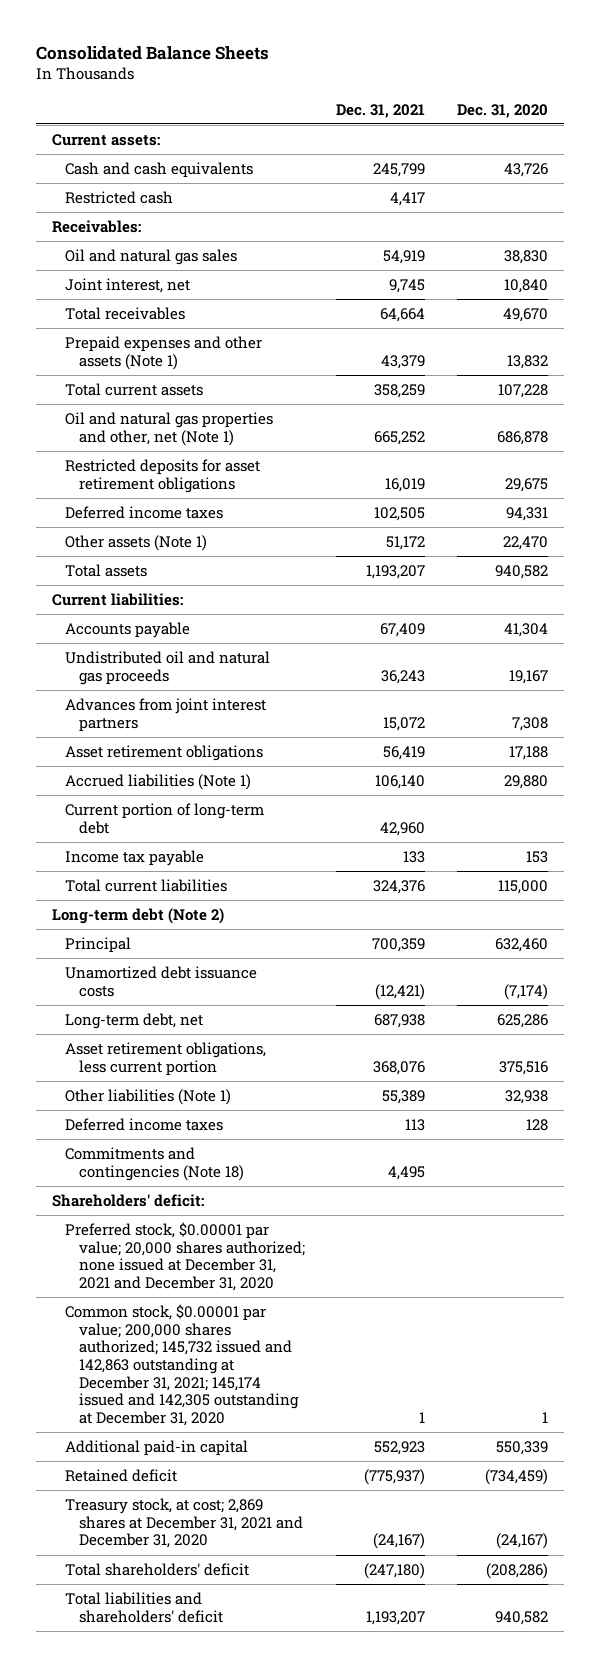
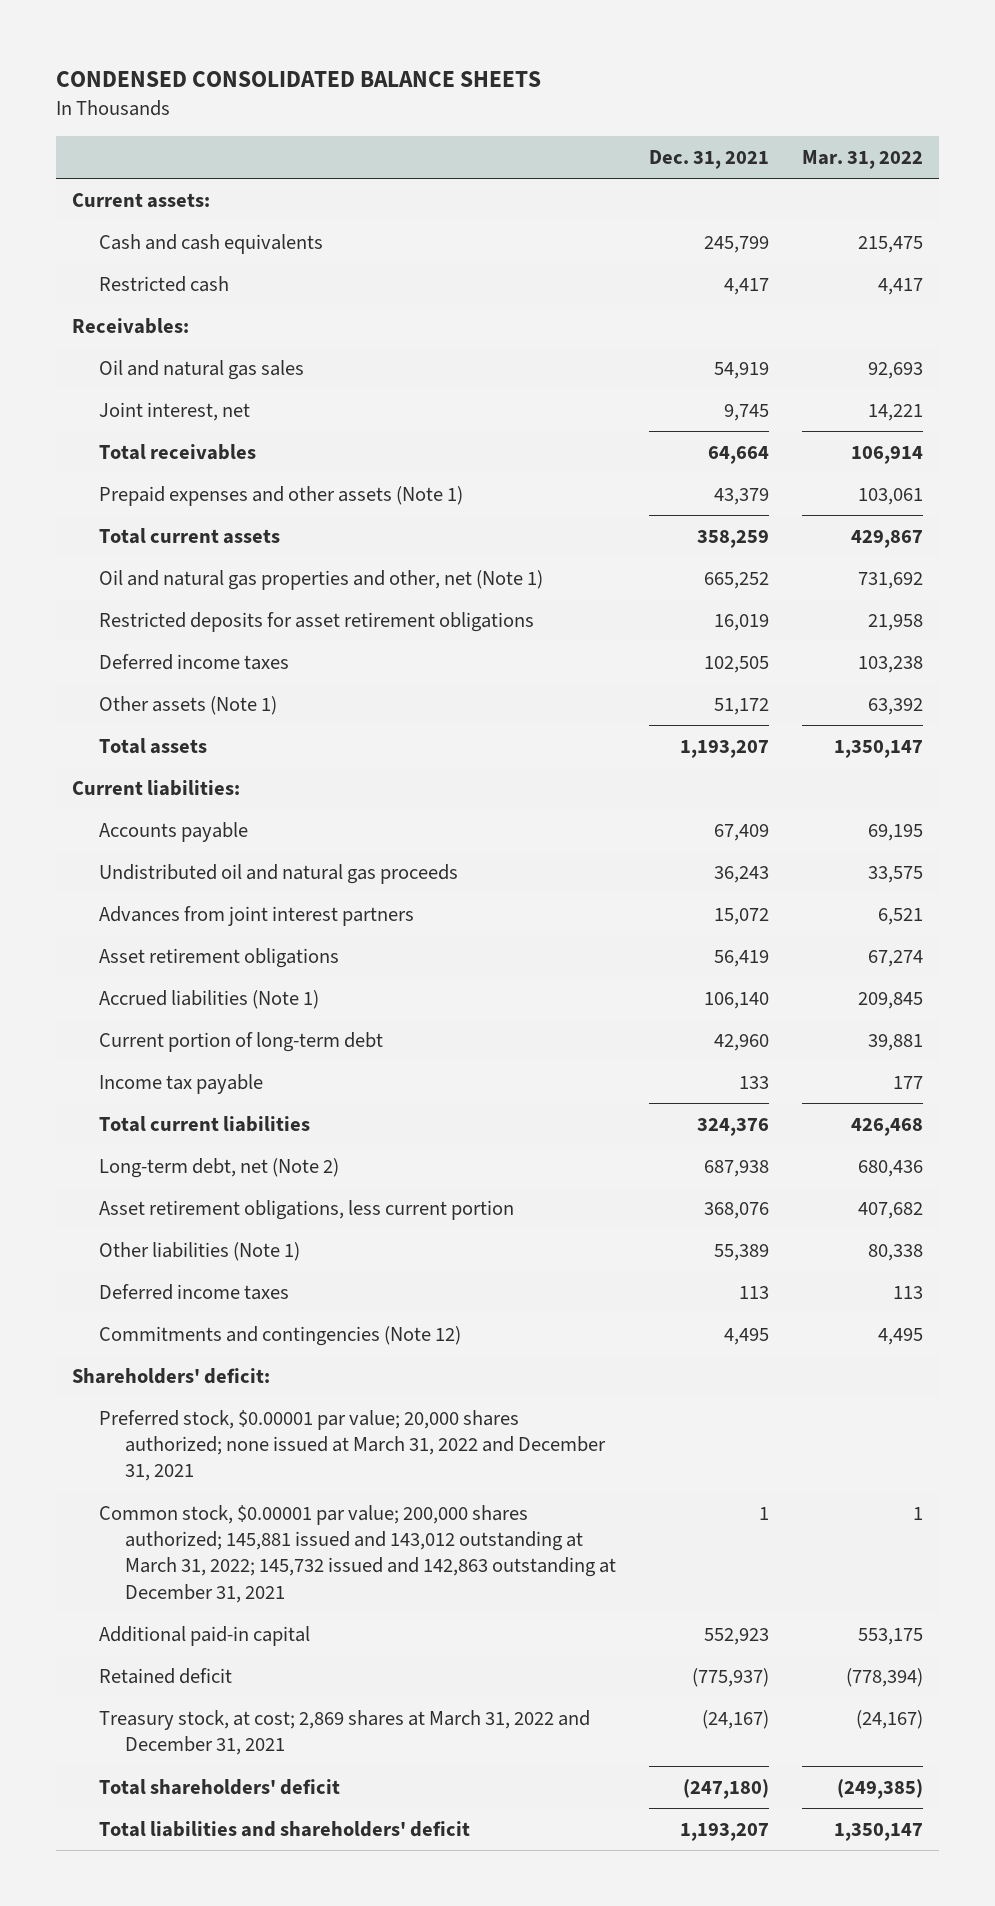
- Consolidated Balance Sheets
+ CONDENSED CONSOLIDATED BALANCE SHEETS
- | Dec. 31, 2021 | Dec. 31, 2020
+ | Dec. 31, 2021 | Mar. 31, 2022
- Long-term debt (Note 2)
- Principal | 700,359 | 632,460
- Unamortized debt issuance costs | (12,421) | (7,174)
- Long-term debt, net | 687,938 | 625,286
+ Long-term debt, net (Note 2) | 687,938 | 680,436
- Commitments and contingencies (Note 18) | 4,495 |
+ Commitments and contingencies (Note 12) | 4,495 | 4,495
- Preferred stock, $0.00001 par value; 20,000 shares authorized; none issued at December 31, 2021 and December 31, 2020
- Common stock, $0.00001 par value; 200,000 shares authorized; 145,732 issued and 142,863 outstanding at December 31, 2021; 145,174 issued and 142,305 outstanding at December 31, 2020 | 1 | 1
+ Preferred stock, $0.00001 par value; 20,000 shares authorized; none issued at March 31, 2022 and December 31, 2021
+ Common stock, $0.00001 par value; 200,000 shares authorized; 145,881 issued and 143,012 outstanding at March 31, 2022; 145,732 issued and 142,863 outstanding at December 31, 2021 | 1 | 1
- Treasury stock, at cost; 2,869 shares at December 31, 2021 and December 31, 2020 | (24,167) | (24,167)
+ Treasury stock, at cost; 2,869 shares at March 31, 2022 and December 31, 2021 | (24,167) | (24,167)

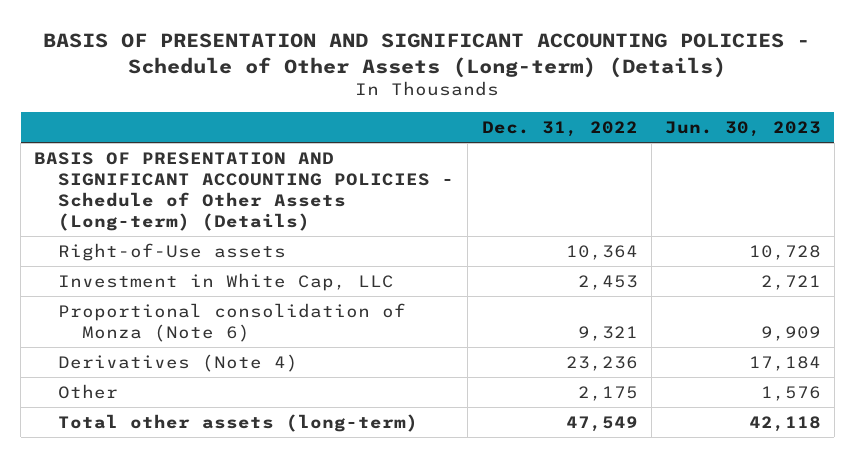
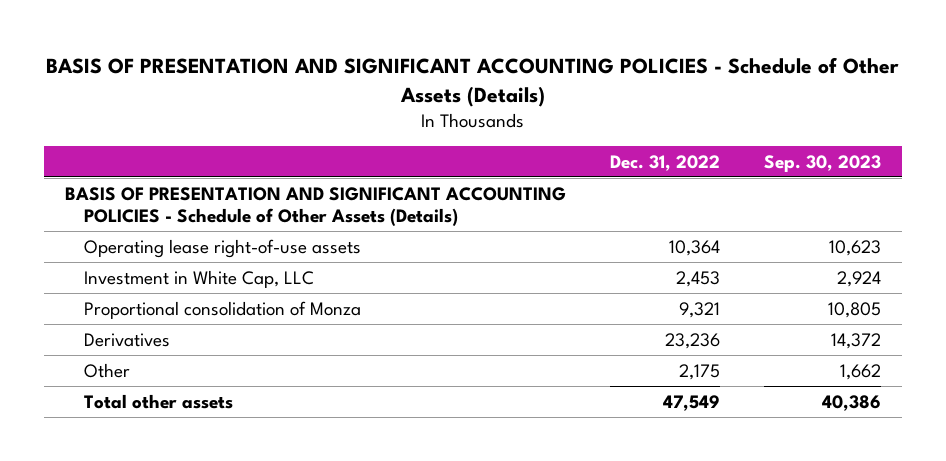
- BASIS OF PRESENTATION AND SIGNIFICANT ACCOUNTING POLICIES - Schedule of Other Assets (Long-term) (Details)
+ BASIS OF PRESENTATION AND SIGNIFICANT ACCOUNTING POLICIES - Schedule of Other Assets (Details)
- | Dec. 31, 2022 | Jun. 30, 2023
+ | Dec. 31, 2022 | Sep. 30, 2023
- BASIS OF PRESENTATION AND SIGNIFICANT ACCOUNTING POLICIES - Schedule of Other Assets (Long-term) (Details)
- Right-of-Use assets | 10,364 | 10,728
+ BASIS OF PRESENTATION AND SIGNIFICANT ACCOUNTING POLICIES - Schedule of Other Assets (Details)
+ Operating lease right-of-use assets | 10,364 | 10,623
- Proportional consolidation of Monza (Note 6) | 9,321 | 9,909
- Derivatives (Note 4) | 23,236 | 17,184
+ Proportional consolidation of Monza | 9,321 | 10,805
+ Derivatives | 23,236 | 14,372
- Total other assets (long-term) | 47,549 | 42,118
+ Total other assets | 47,549 | 40,386

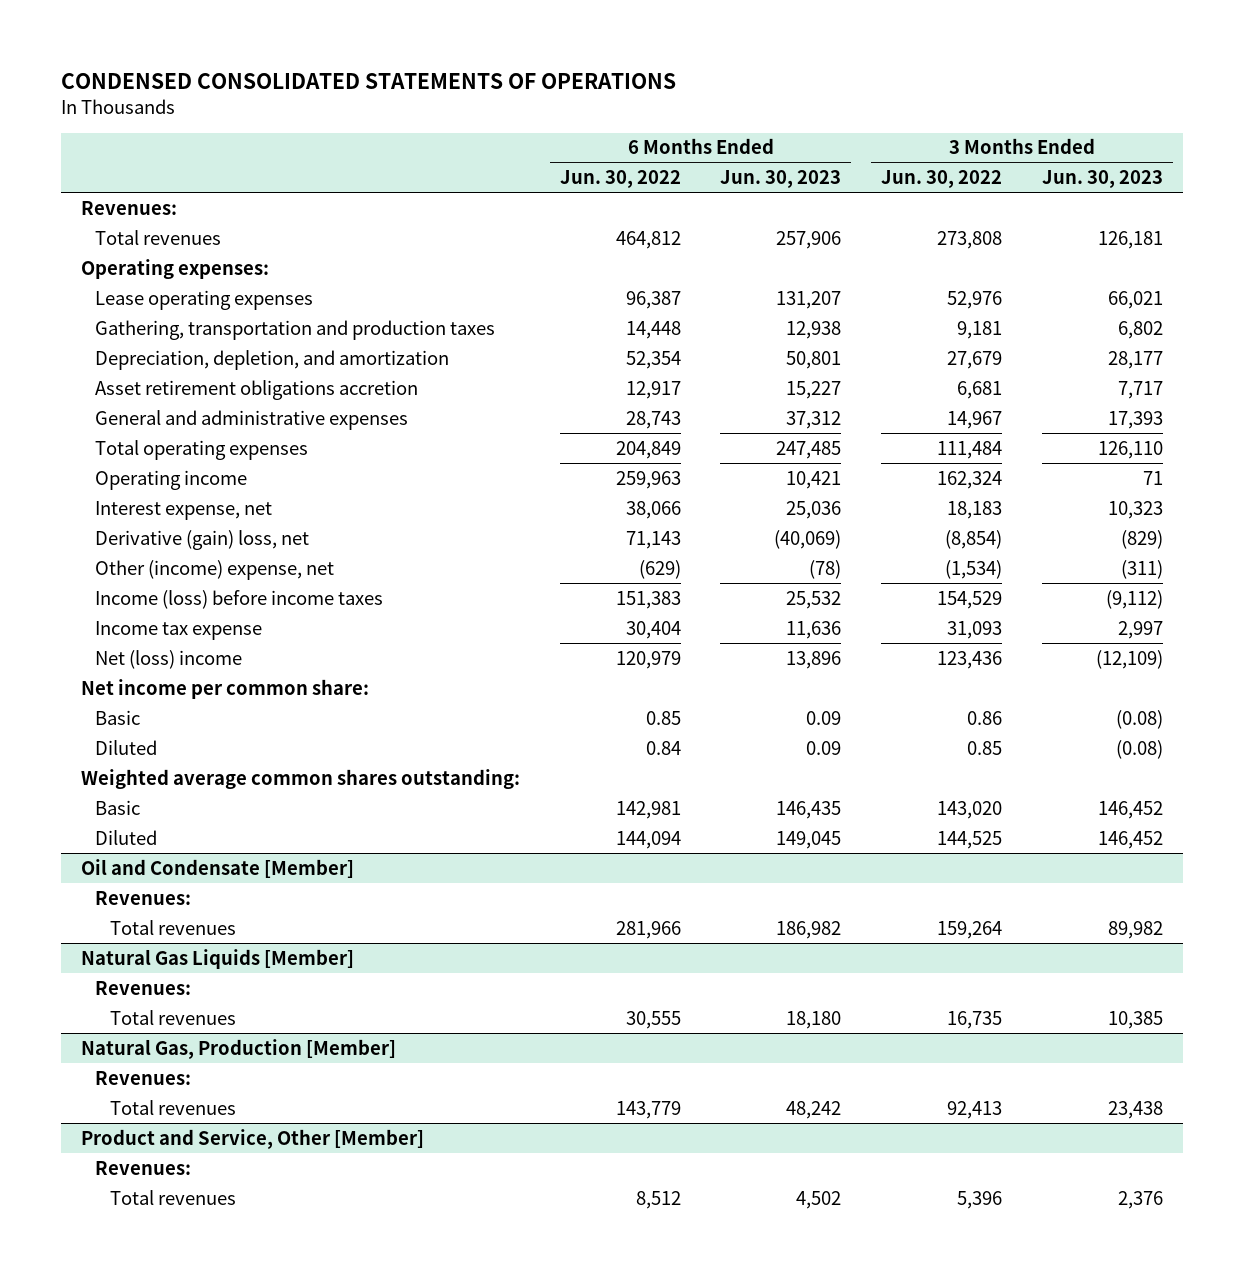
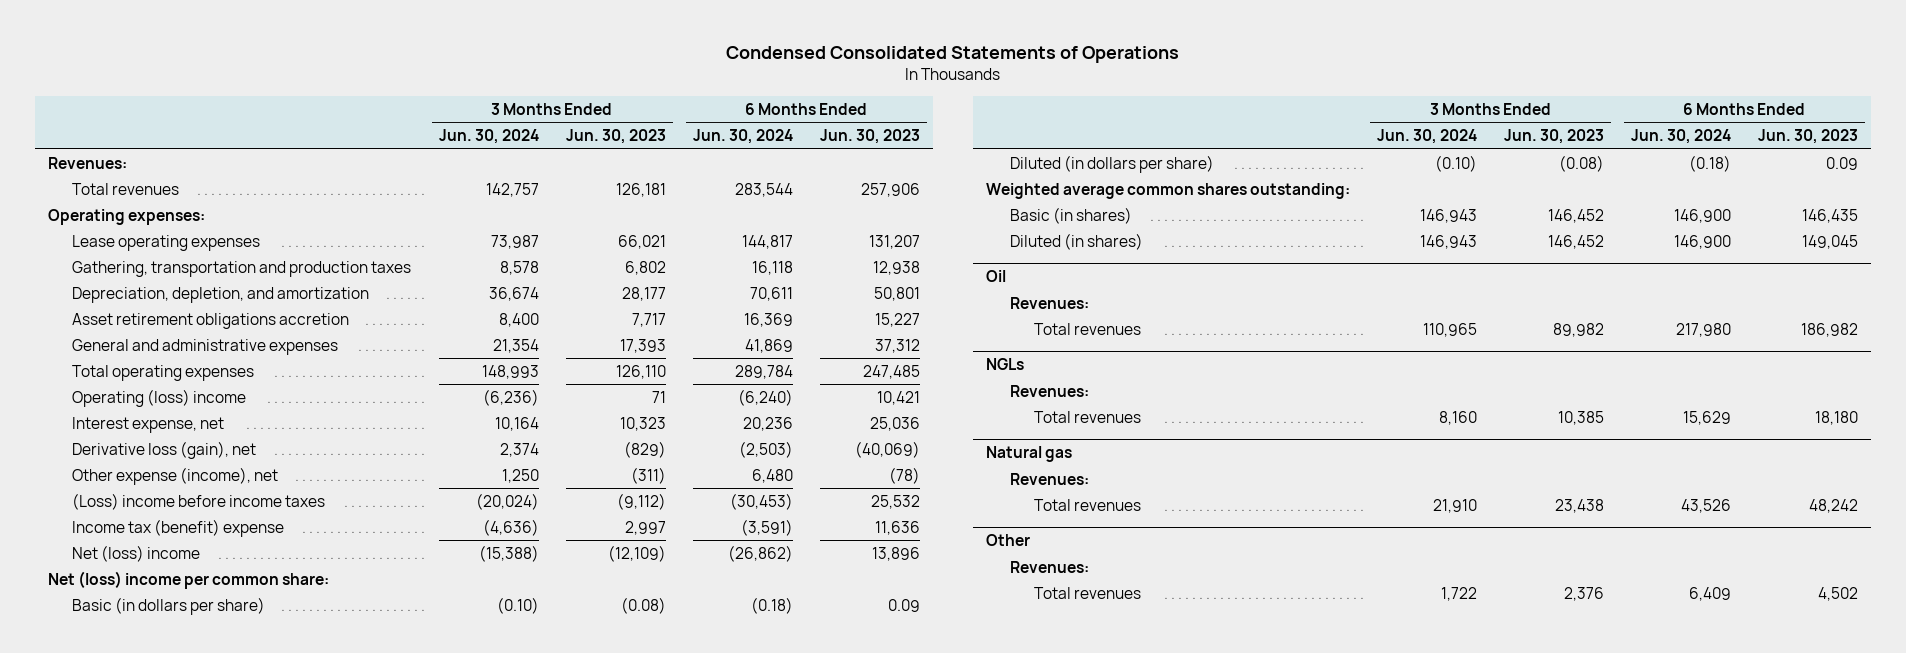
- CONDENSED CONSOLIDATED STATEMENTS OF OPERATIONS
+ Condensed Consolidated Statements of Operations
- | 6 Months Ended Jun. 30, 2022 | 6 Months Ended Jun. 30, 2023 | 3 Months Ended Jun. 30, 2022 | 3 Months Ended Jun. 30, 2023
+ | 3 Months Ended Jun. 30, 2024 | 3 Months Ended Jun. 30, 2023 | 6 Months Ended Jun. 30, 2024 | 6 Months Ended Jun. 30, 2023
- Operating income | 259,963 | 10,421 | 162,324 | 71
+ Operating (loss) income | (6,236) | 71 | (6,240) | 10,421
- Derivative (gain) loss, net | 71,143 | (40,069) | (8,854) | (829)
- Other (income) expense, net | (629) | (78) | (1,534) | (311)
- Income (loss) before income taxes | 151,383 | 25,532 | 154,529 | (9,112)
- Income tax expense | 30,404 | 11,636 | 31,093 | 2,997
+ Derivative loss (gain), net | 2,374 | (829) | (2,503) | (40,069)
+ Other expense (income), net | 1,250 | (311) | 6,480 | (78)
+ (Loss) income before income taxes | (20,024) | (9,112) | (30,453) | 25,532
+ Income tax (benefit) expense | (4,636) | 2,997 | (3,591) | 11,636
- Net income per common share:
- Basic | 0.85 | 0.09 | 0.86 | (0.08)
- Diluted | 0.84 | 0.09 | 0.85 | (0.08)
+ Net (loss) income per common share:
+ Basic (in dollars per share) | (0.10) | (0.08) | (0.18) | 0.09
+ Diluted (in dollars per share) | (0.10) | (0.08) | (0.18) | 0.09
- Basic | 142,981 | 146,435 | 143,020 | 146,452
- Diluted | 144,094 | 149,045 | 144,525 | 146,452
- Oil and Condensate [Member]
+ Basic (in shares) | 146,943 | 146,452 | 146,900 | 146,435
+ Diluted (in shares) | 146,943 | 146,452 | 146,900 | 149,045
+ Oil
- Natural Gas Liquids [Member]
+ NGLs
- Natural Gas, Production [Member]
+ Natural gas
- Product and Service, Other [Member]
+ Other

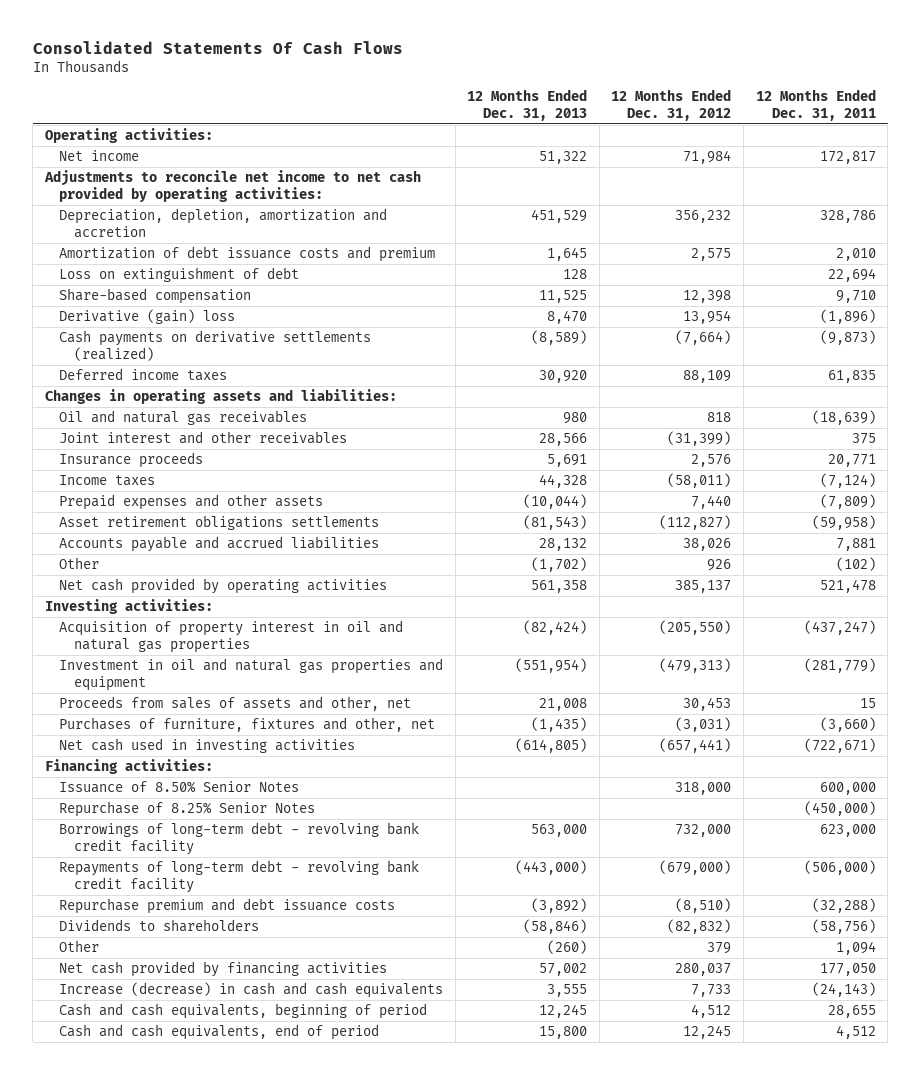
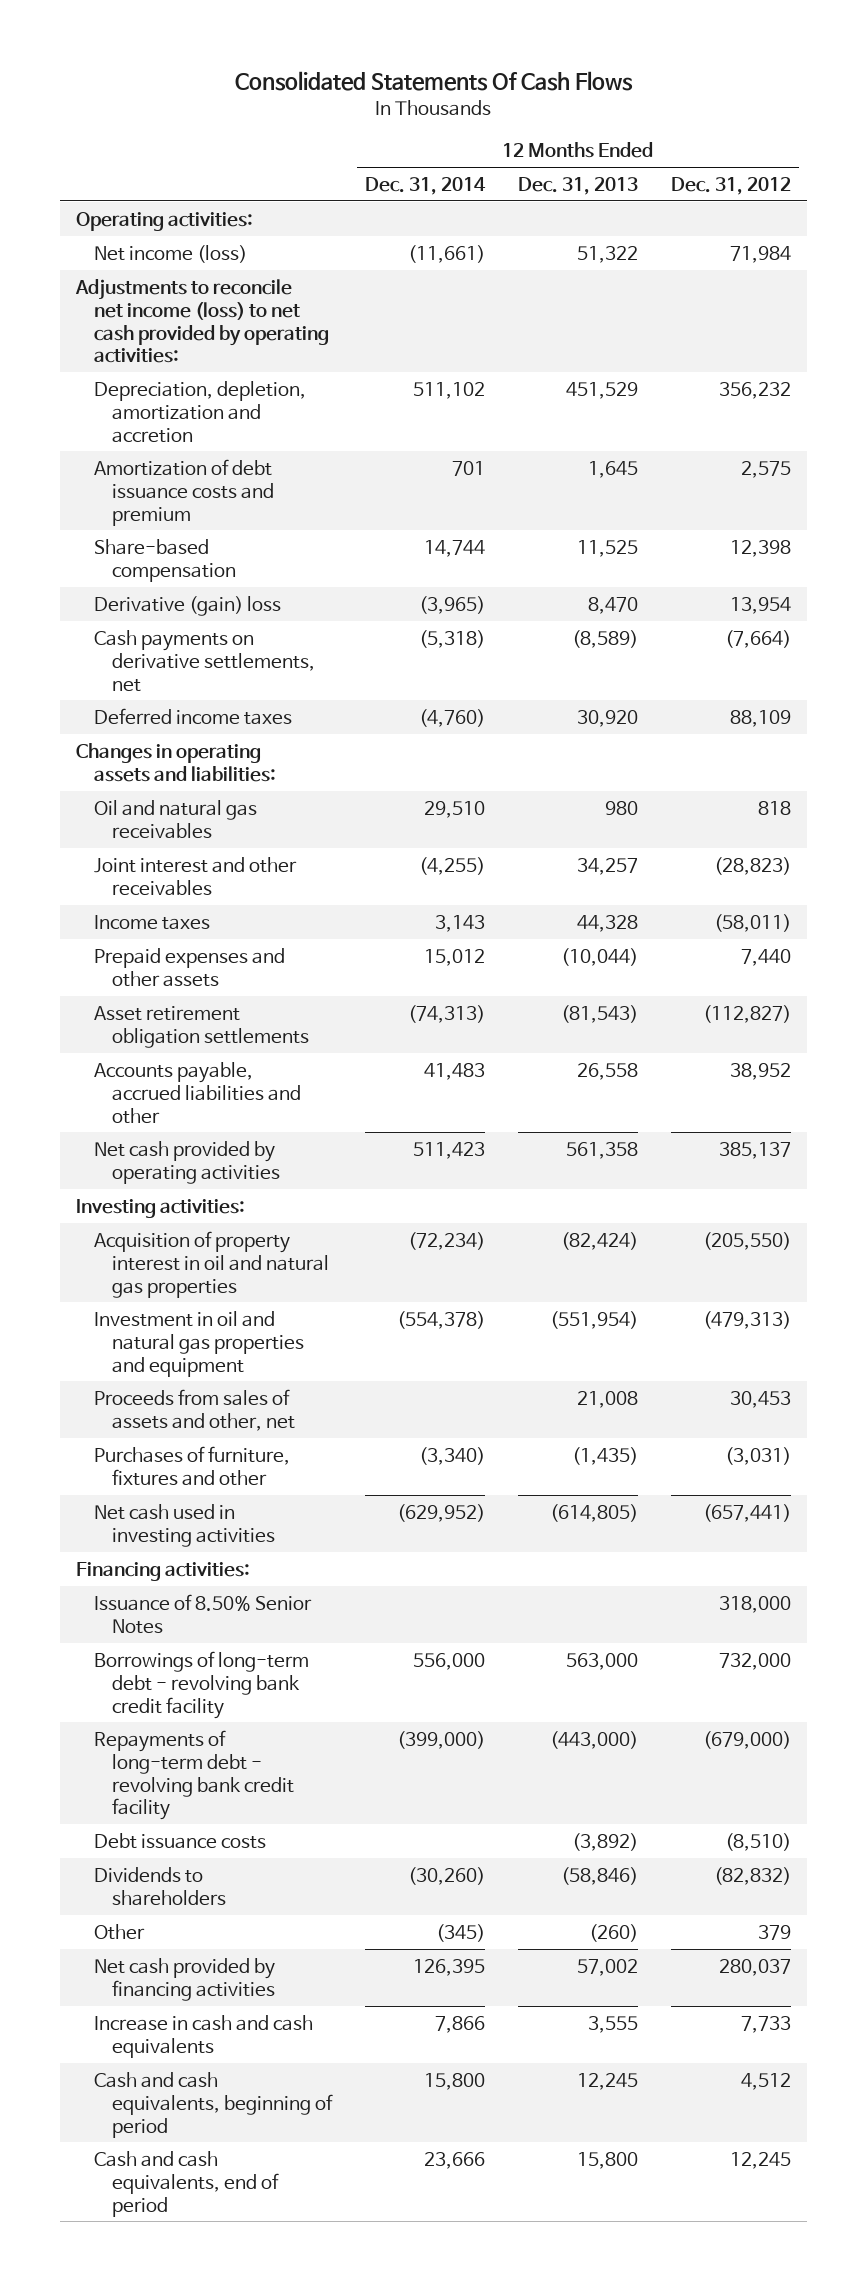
- | 12 Months Ended Dec. 31, 2013 | 12 Months Ended Dec. 31, 2012 | 12 Months Ended Dec. 31, 2011
+ | 12 Months Ended Dec. 31, 2014 | 12 Months Ended Dec. 31, 2013 | 12 Months Ended Dec. 31, 2012
- Net income | 51,322 | 71,984 | 172,817
- Adjustments to reconcile net income to net cash provided by operating activities:
+ Net income (loss) | (11,661) | 51,322 | 71,984
+ Adjustments to reconcile net income (loss) to net cash provided by operating activities:
- Loss on extinguishment of debt | 128 | | 22,694
- Cash payments on derivative settlements (realized) | (8,589) | (7,664) | (9,873)
+ Cash payments on derivative settlements, net | (5,318) | (8,589) | (7,664)
- Joint interest and other receivables | 28,566 | (31,399) | 375
- Insurance proceeds | 5,691 | 2,576 | 20,771
+ Joint interest and other receivables | (4,255) | 34,257 | (28,823)
- Asset retirement obligations settlements | (81,543) | (112,827) | (59,958)
- Accounts payable and accrued liabilities | 28,132 | 38,026 | 7,881
- Other | (1,702) | 926 | (102)
+ Asset retirement obligation settlements | (74,313) | (81,543) | (112,827)
+ Accounts payable, accrued liabilities and other | 41,483 | 26,558 | 38,952
- Purchases of furniture, fixtures and other, net | (1,435) | (3,031) | (3,660)
+ Purchases of furniture, fixtures and other | (3,340) | (1,435) | (3,031)
- Repurchase of 8.25% Senior Notes | | | (450,000)
- Repurchase premium and debt issuance costs | (3,892) | (8,510) | (32,288)
+ Debt issuance costs | | (3,892) | (8,510)
- Increase (decrease) in cash and cash equivalents | 3,555 | 7,733 | (24,143)
+ Increase in cash and cash equivalents | 7,866 | 3,555 | 7,733

